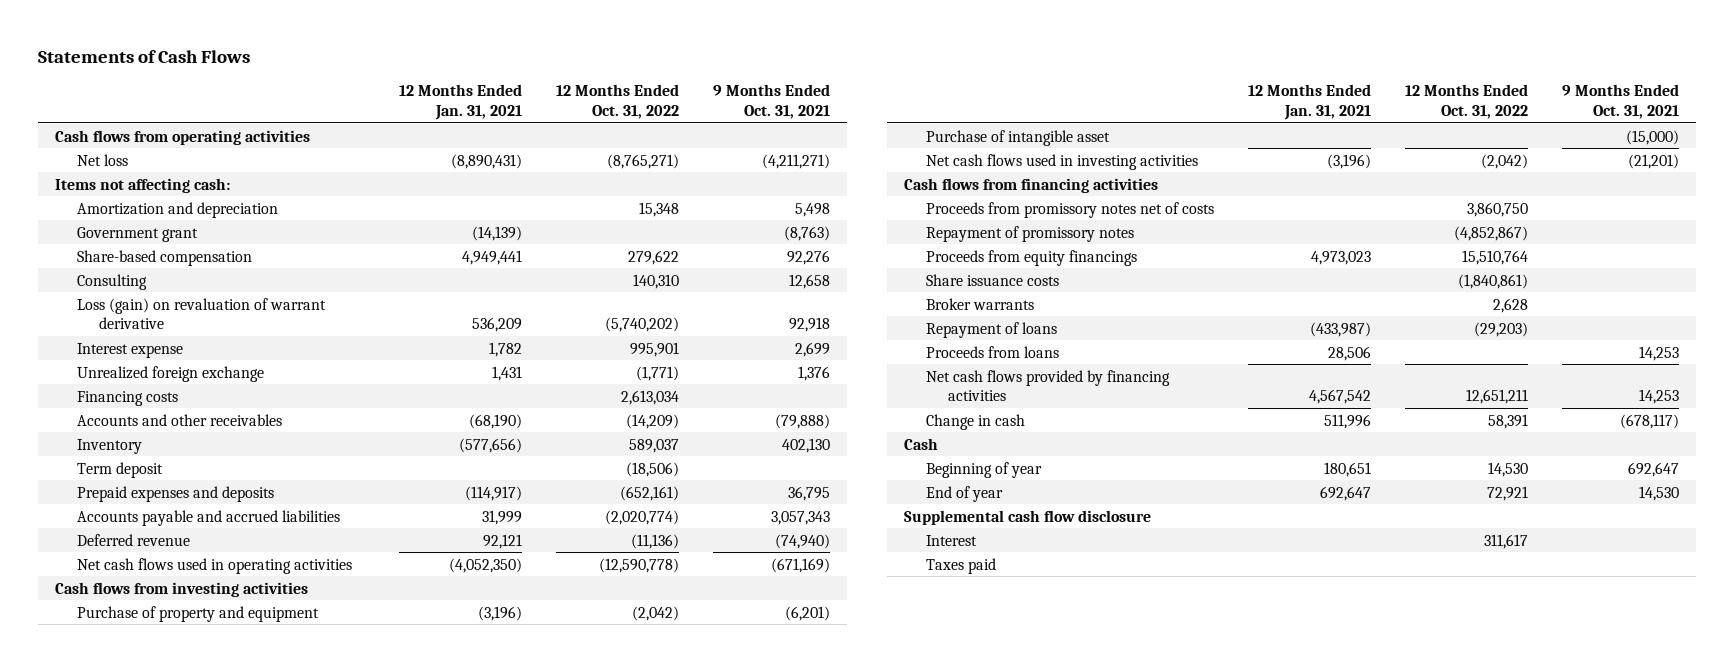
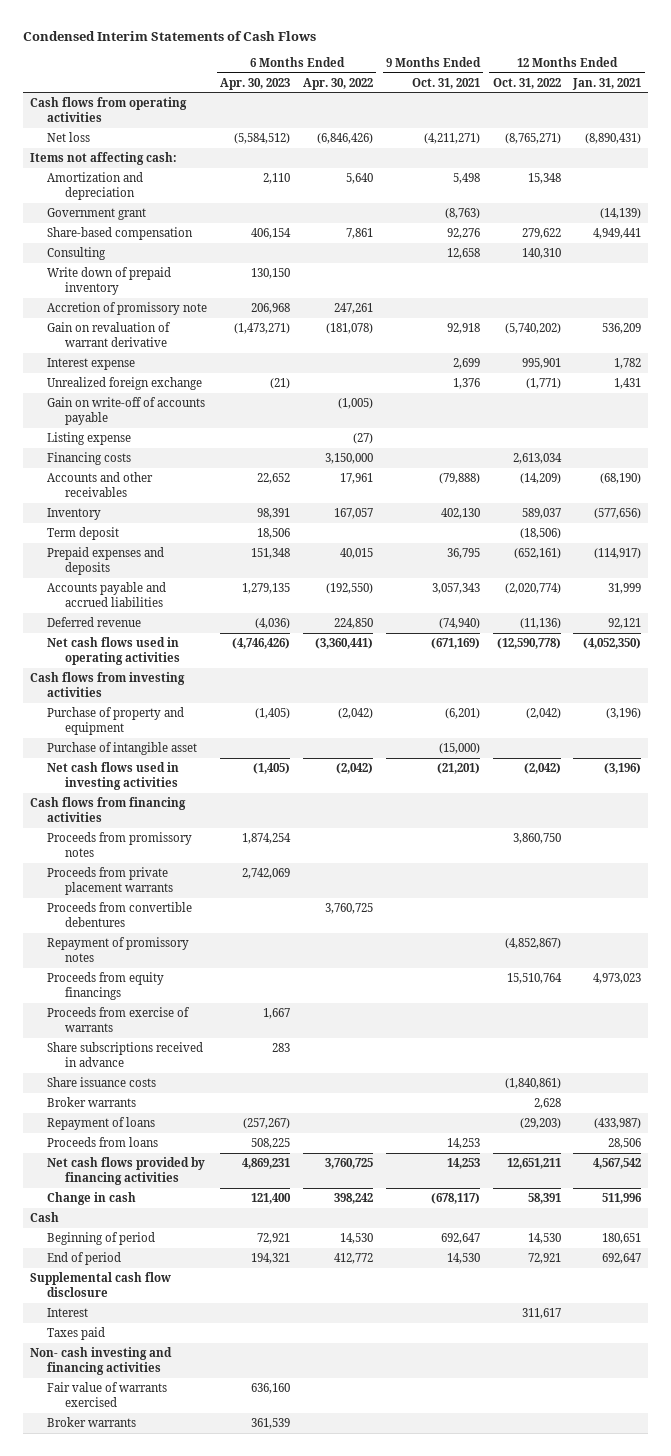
- Statements of Cash Flows
+ Condensed Interim Statements of Cash Flows
- | 12 Months Ended Jan. 31, 2021 | 12 Months Ended Oct. 31, 2022 | 9 Months Ended Oct. 31, 2021
+ | 6 Months Ended Apr. 30, 2023 | 6 Months Ended Apr. 30, 2022 | 9 Months Ended Oct. 31, 2021 | 12 Months Ended Oct. 31, 2022 | 12 Months Ended Jan. 31, 2021
- Loss (gain) on revaluation of warrant derivative | 536,209 | (5,740,202) | 92,918
+ Write down of prepaid inventory | 130,150 | | | |
+ Accretion of promissory note | 206,968 | 247,261 | | |
+ Gain on revaluation of warrant derivative | (1,473,271) | (181,078) | 92,918 | (5,740,202) | 536,209
+ Gain on write-off of accounts payable | | (1,005) | | |
+ Listing expense | | (27) | | |
- Proceeds from promissory notes net of costs | | 3,860,750 |
+ Proceeds from promissory notes | 1,874,254 | | | 3,860,750 |
+ Proceeds from private placement warrants | 2,742,069 | | | |
+ Proceeds from convertible debentures | | 3,760,725 | | |
+ Proceeds from exercise of warrants | 1,667 | | | |
+ Share subscriptions received in advance | 283 | | | |
- Beginning of year | 180,651 | 14,530 | 692,647
- End of year | 692,647 | 72,921 | 14,530
+ Beginning of period | 72,921 | 14,530 | 692,647 | 14,530 | 180,651
+ End of period | 194,321 | 412,772 | 14,530 | 72,921 | 692,647
+ Non- cash investing and financing activities
+ Fair value of warrants exercised | 636,160 | | | |
+ Broker warrants | 361,539 | | | |

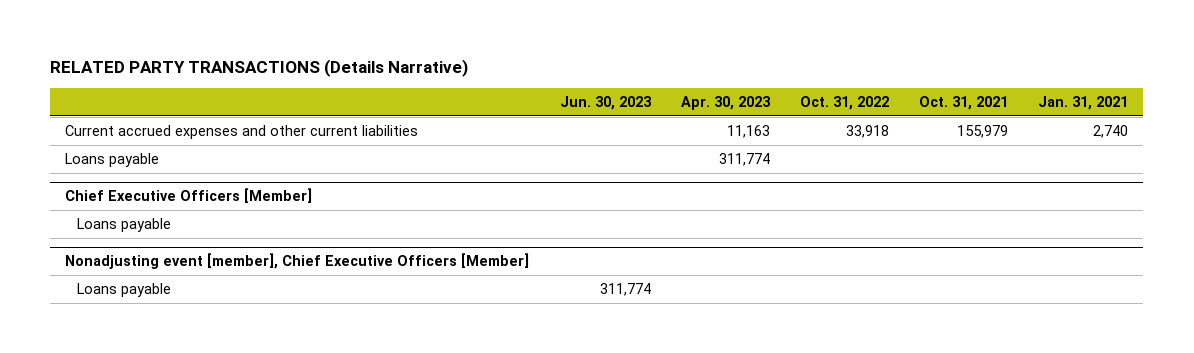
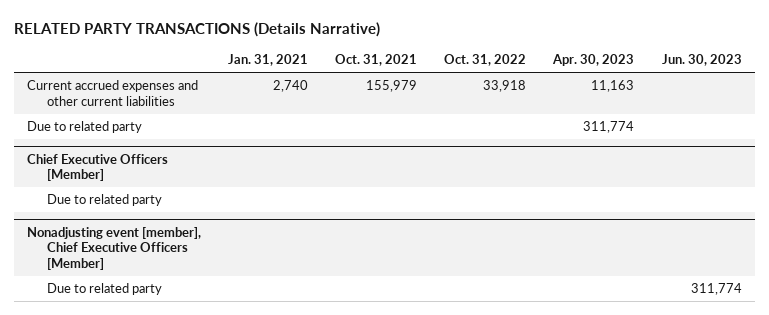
- | Jun. 30, 2023 | Apr. 30, 2023 | Oct. 31, 2022 | Oct. 31, 2021 | Jan. 31, 2021
+ | Jan. 31, 2021 | Oct. 31, 2021 | Oct. 31, 2022 | Apr. 30, 2023 | Jun. 30, 2023
- Loans payable | | 311,774 | | |
+ Due to related party | | | | 311,774 |
@ Chief Executive Officers [Member]
- Loans payable
+ Due to related party
@ Nonadjusting event [member], Chief Executive Officers [Member]
- Loans payable | 311,774 | | | |
+ Due to related party | | | | | 311,774

